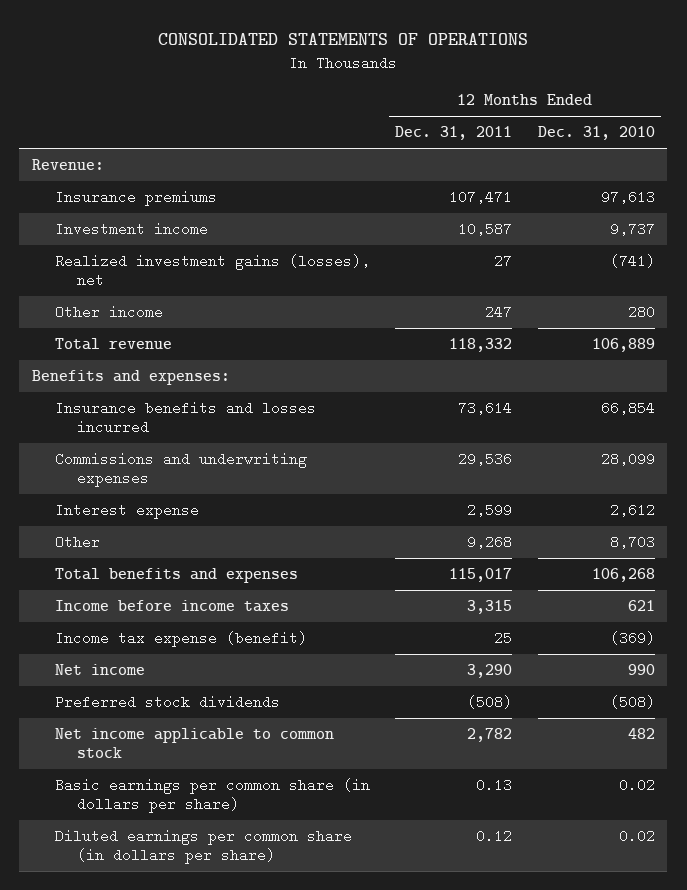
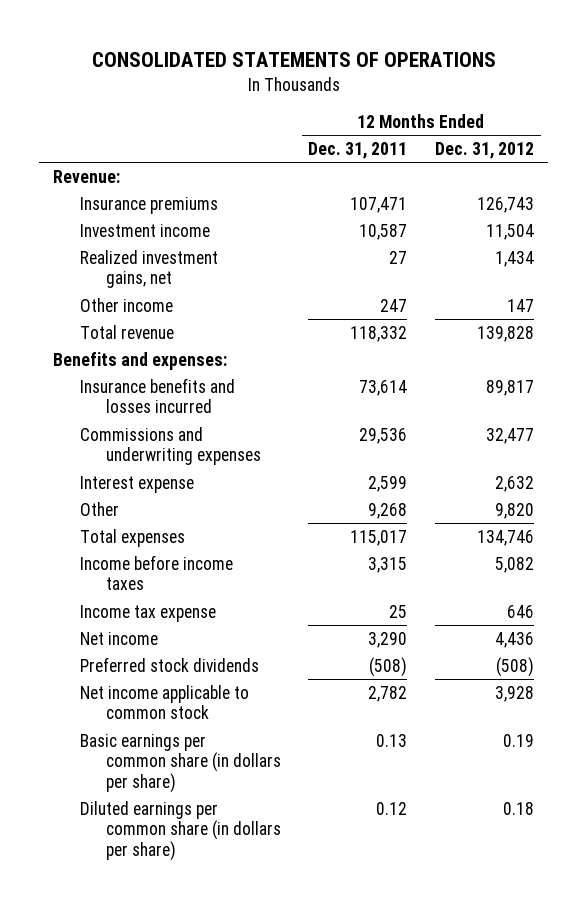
- | 12 Months Ended Dec. 31, 2011 | 12 Months Ended Dec. 31, 2010
+ | 12 Months Ended Dec. 31, 2011 | 12 Months Ended Dec. 31, 2012
- Realized investment gains (losses), net | 27 | (741)
+ Realized investment gains, net | 27 | 1,434
- Total benefits and expenses | 115,017 | 106,268
+ Total expenses | 115,017 | 134,746
- Income tax expense (benefit) | 25 | (369)
+ Income tax expense | 25 | 646

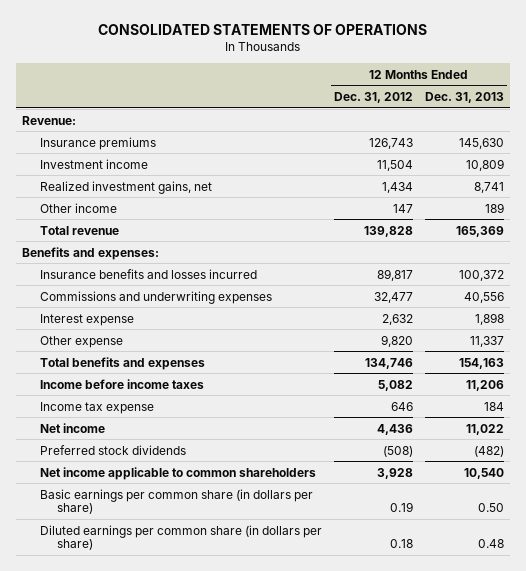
- | 12 Months Ended Dec. 31, 2011 | 12 Months Ended Dec. 31, 2012
+ | 12 Months Ended Dec. 31, 2012 | 12 Months Ended Dec. 31, 2013
- Other | 9,268 | 9,820
- Total expenses | 115,017 | 134,746
+ Other expense | 9,820 | 11,337
+ Total benefits and expenses | 134,746 | 154,163
- Net income applicable to common stock | 2,782 | 3,928
+ Net income applicable to common shareholders | 3,928 | 10,540

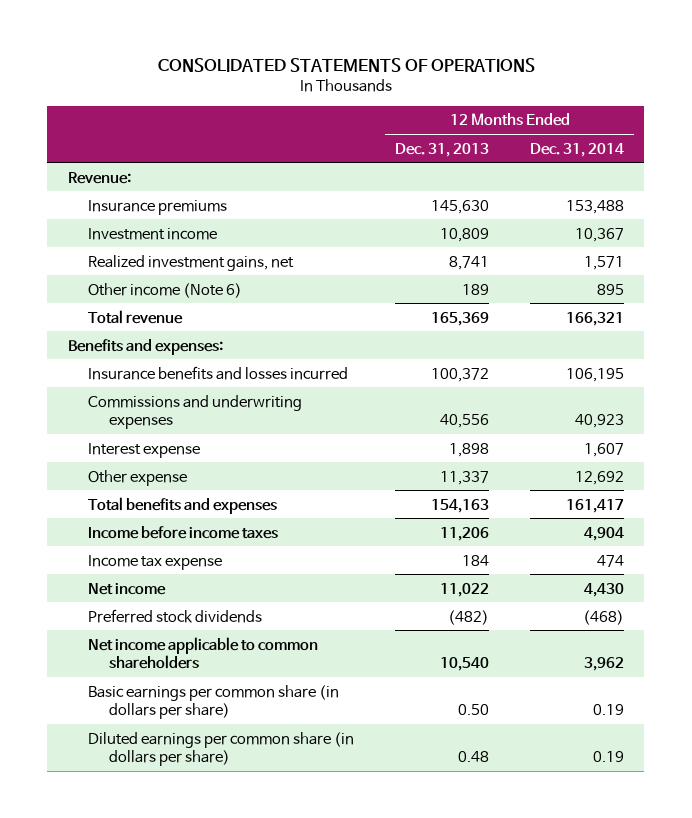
- | 12 Months Ended Dec. 31, 2012 | 12 Months Ended Dec. 31, 2013
+ | 12 Months Ended Dec. 31, 2013 | 12 Months Ended Dec. 31, 2014
- Other income | 147 | 189
+ Other income (Note 6) | 189 | 895

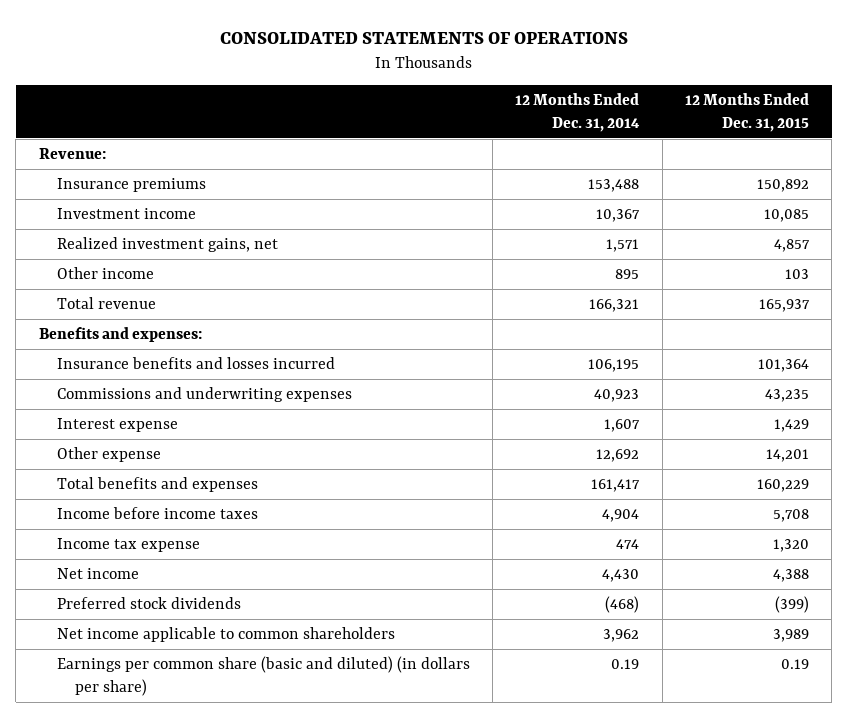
- | 12 Months Ended Dec. 31, 2013 | 12 Months Ended Dec. 31, 2014
+ | 12 Months Ended Dec. 31, 2014 | 12 Months Ended Dec. 31, 2015
- Other income (Note 6) | 189 | 895
+ Other income | 895 | 103
- Basic earnings per common share (in dollars per share) | 0.50 | 0.19
- Diluted earnings per common share (in dollars per share) | 0.48 | 0.19
+ Earnings per common share (basic and diluted) (in dollars per share) | 0.19 | 0.19

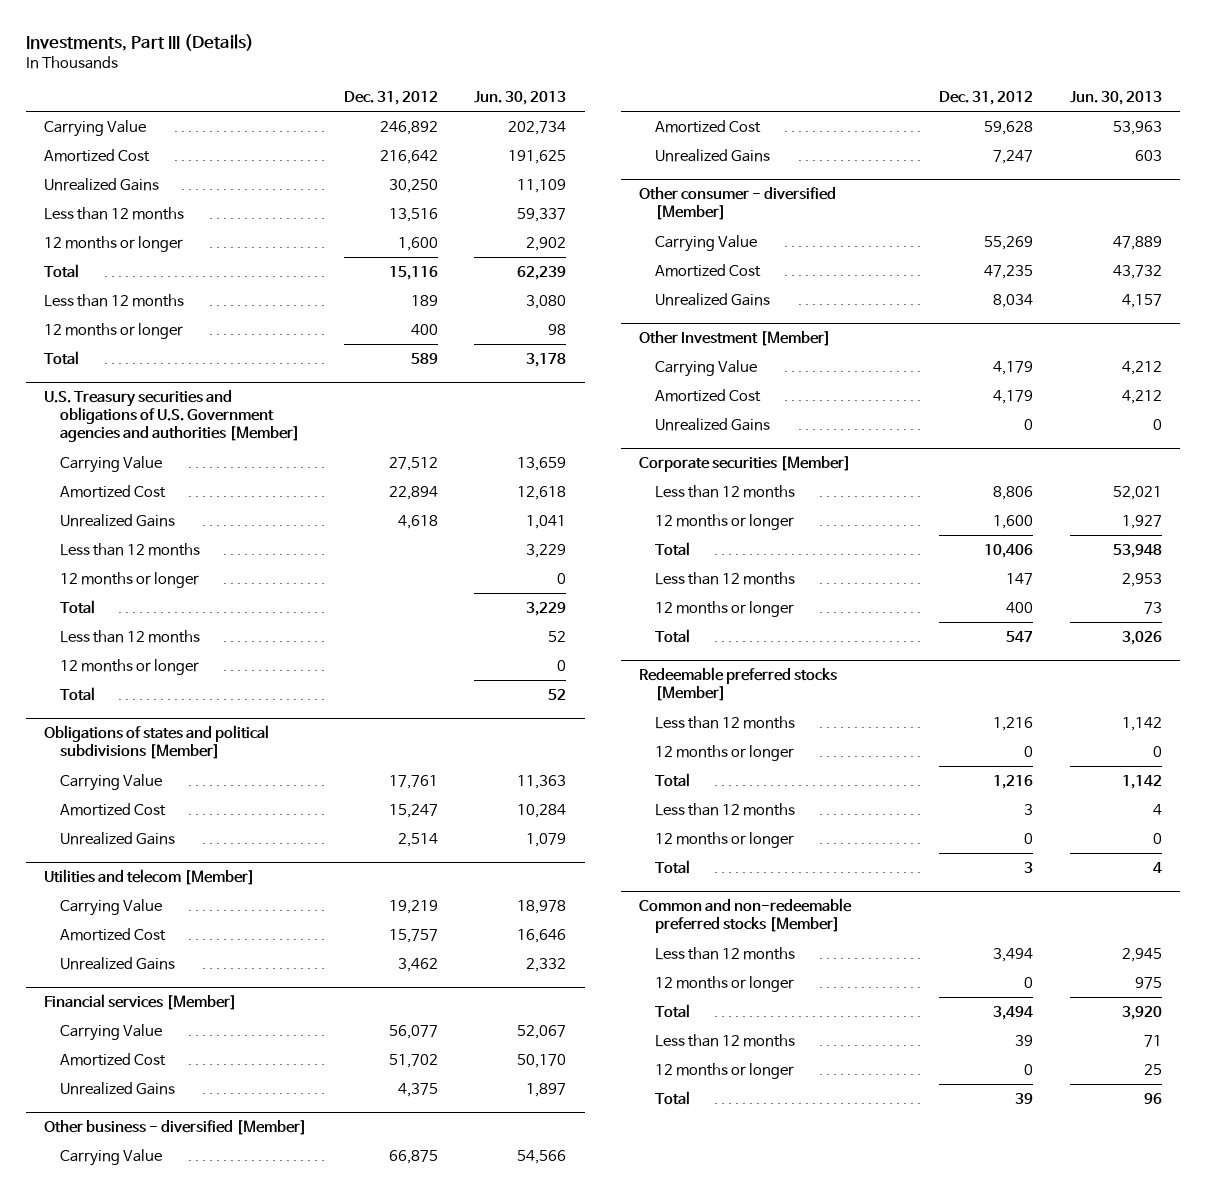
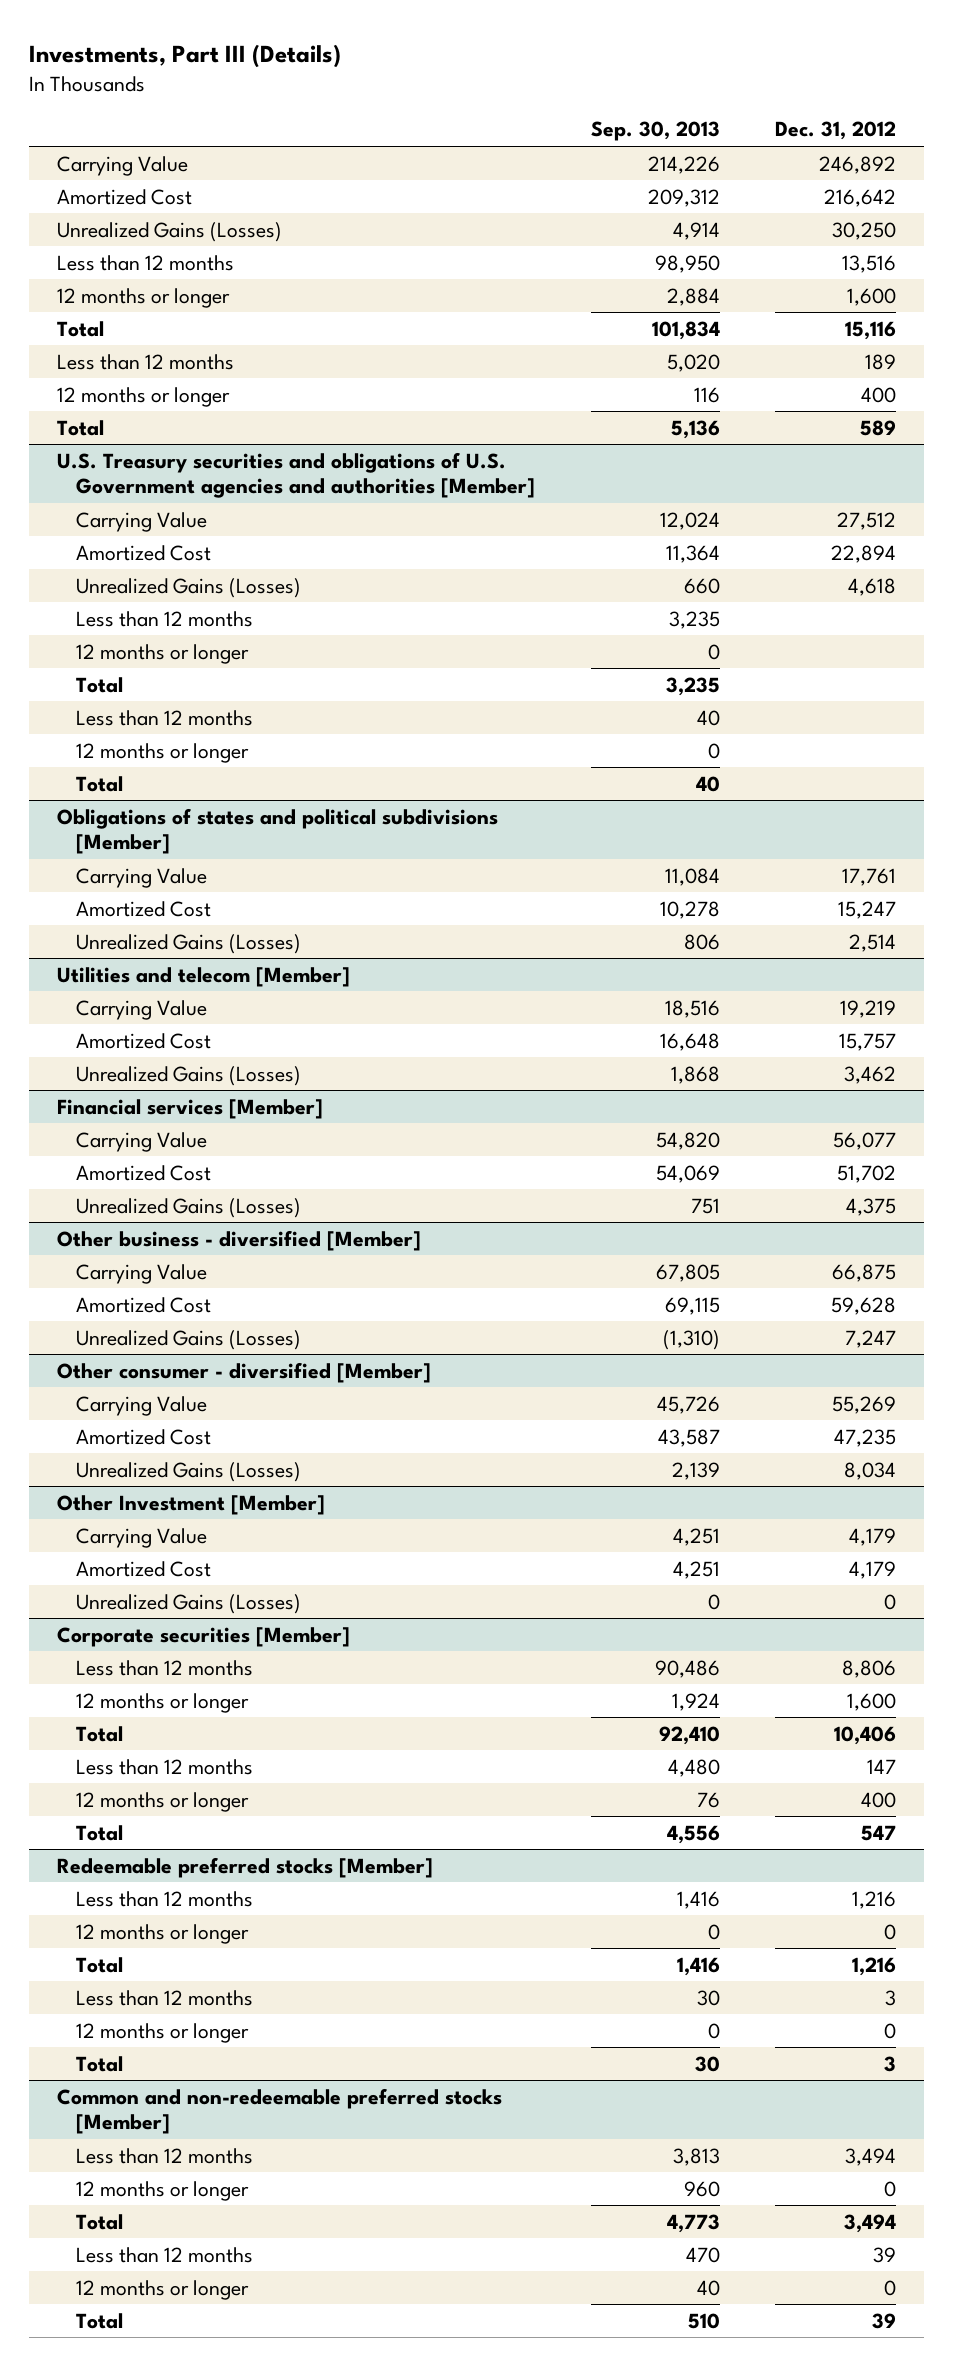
- | Dec. 31, 2012 | Jun. 30, 2013
+ | Sep. 30, 2013 | Dec. 31, 2012
- Unrealized Gains | 30,250 | 11,109
+ Unrealized Gains (Losses) | 4,914 | 30,250
@ U.S. Treasury securities and obligations of U.S. Government agencies and authorities [Member]
- Unrealized Gains | 4,618 | 1,041
+ Unrealized Gains (Losses) | 660 | 4,618
@ Obligations of states and political subdivisions [Member]
- Unrealized Gains | 2,514 | 1,079
+ Unrealized Gains (Losses) | 806 | 2,514
@ Utilities and telecom [Member]
- Unrealized Gains | 3,462 | 2,332
+ Unrealized Gains (Losses) | 1,868 | 3,462
@ Financial services [Member]
- Unrealized Gains | 4,375 | 1,897
+ Unrealized Gains (Losses) | 751 | 4,375
@ Other business - diversified [Member]
- Unrealized Gains | 7,247 | 603
+ Unrealized Gains (Losses) | (1,310) | 7,247
@ Other consumer - diversified [Member]
- Unrealized Gains | 8,034 | 4,157
+ Unrealized Gains (Losses) | 2,139 | 8,034
@ Other Investment [Member]
- Unrealized Gains | 0 | 0
+ Unrealized Gains (Losses) | 0 | 0

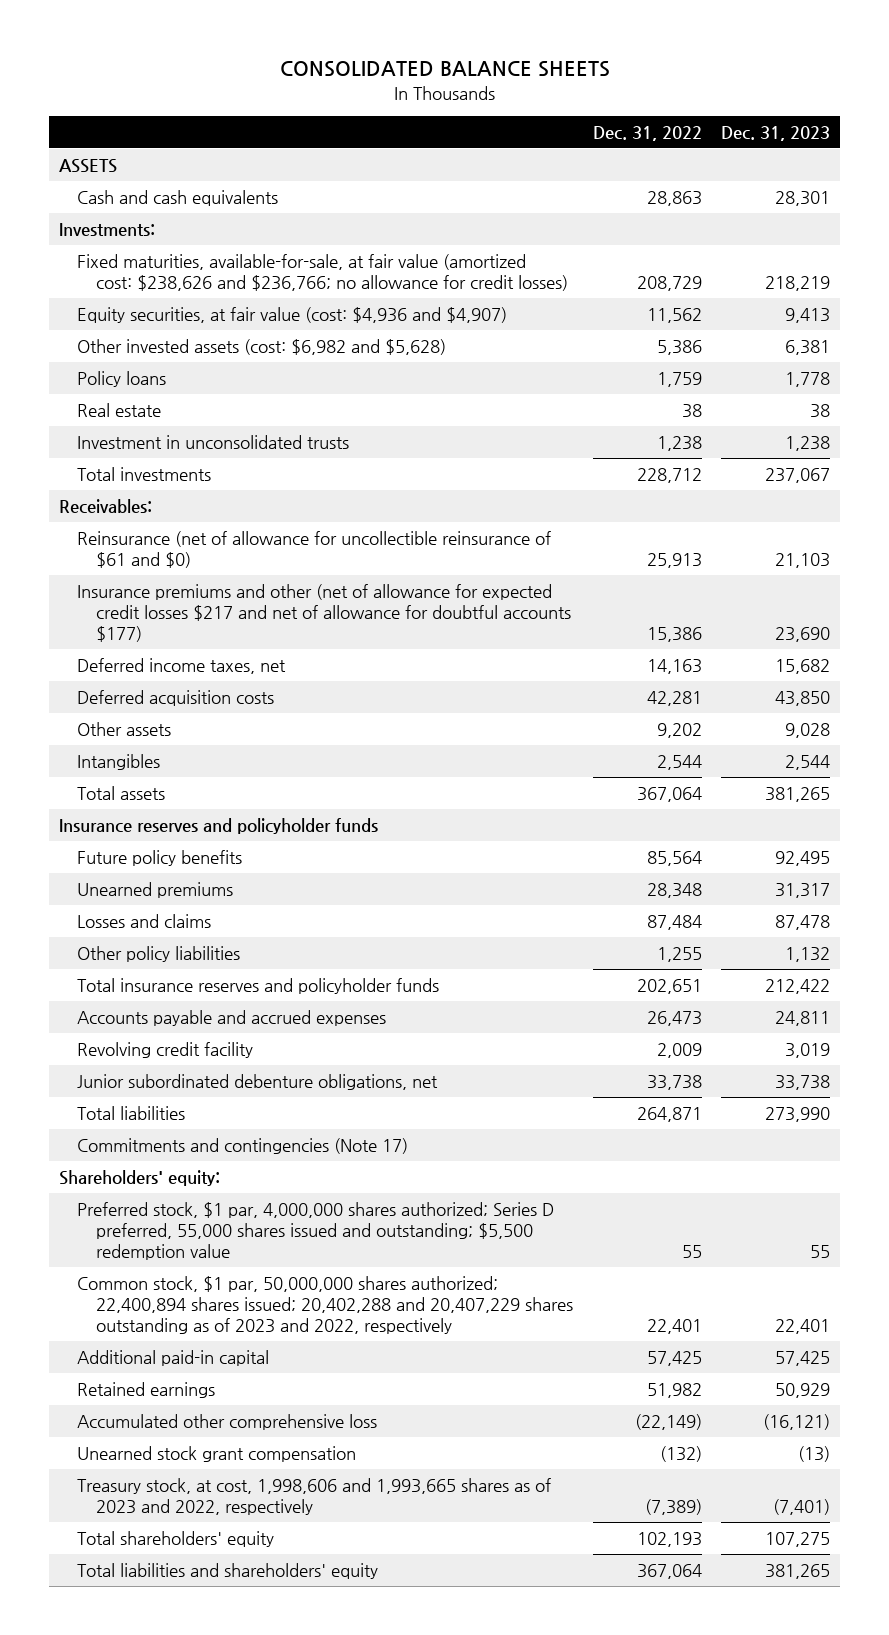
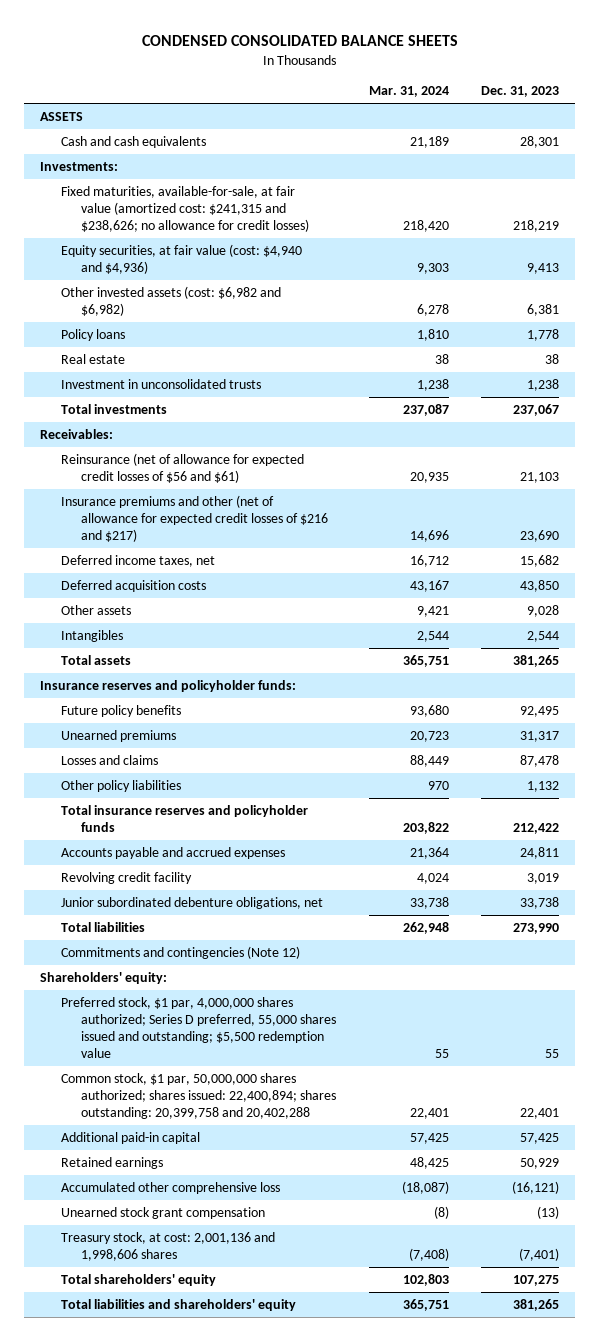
- CONSOLIDATED BALANCE SHEETS
+ CONDENSED CONSOLIDATED BALANCE SHEETS
- | Dec. 31, 2022 | Dec. 31, 2023
+ | Mar. 31, 2024 | Dec. 31, 2023
- Fixed maturities, available-for-sale, at fair value (amortized cost: $238,626 and $236,766; no allowance for credit losses) | 208,729 | 218,219
- Equity securities, at fair value (cost: $4,936 and $4,907) | 11,562 | 9,413
- Other invested assets (cost: $6,982 and $5,628) | 5,386 | 6,381
+ Fixed maturities, available-for-sale, at fair value (amortized cost: $241,315 and $238,626; no allowance for credit losses) | 218,420 | 218,219
+ Equity securities, at fair value (cost: $4,940 and $4,936) | 9,303 | 9,413
+ Other invested assets (cost: $6,982 and $6,982) | 6,278 | 6,381
- Reinsurance (net of allowance for uncollectible reinsurance of $61 and $0) | 25,913 | 21,103
- Insurance premiums and other (net of allowance for expected credit losses $217 and net of allowance for doubtful accounts $177) | 15,386 | 23,690
+ Reinsurance (net of allowance for expected credit losses of $56 and $61) | 20,935 | 21,103
+ Insurance premiums and other (net of allowance for expected credit losses of $216 and $217) | 14,696 | 23,690
- Insurance reserves and policyholder funds
+ Insurance reserves and policyholder funds:
- Commitments and contingencies (Note 17)
+ Commitments and contingencies (Note 12)
- Common stock, $1 par, 50,000,000 shares authorized; 22,400,894 shares issued; 20,402,288 and 20,407,229 shares outstanding as of 2023 and 2022, respectively | 22,401 | 22,401
+ Common stock, $1 par, 50,000,000 shares authorized; shares issued: 22,400,894; shares outstanding: 20,399,758 and 20,402,288 | 22,401 | 22,401
- Treasury stock, at cost, 1,998,606 and 1,993,665 shares as of 2023 and 2022, respectively | (7,389) | (7,401)
+ Treasury stock, at cost: 2,001,136 and 1,998,606 shares | (7,408) | (7,401)

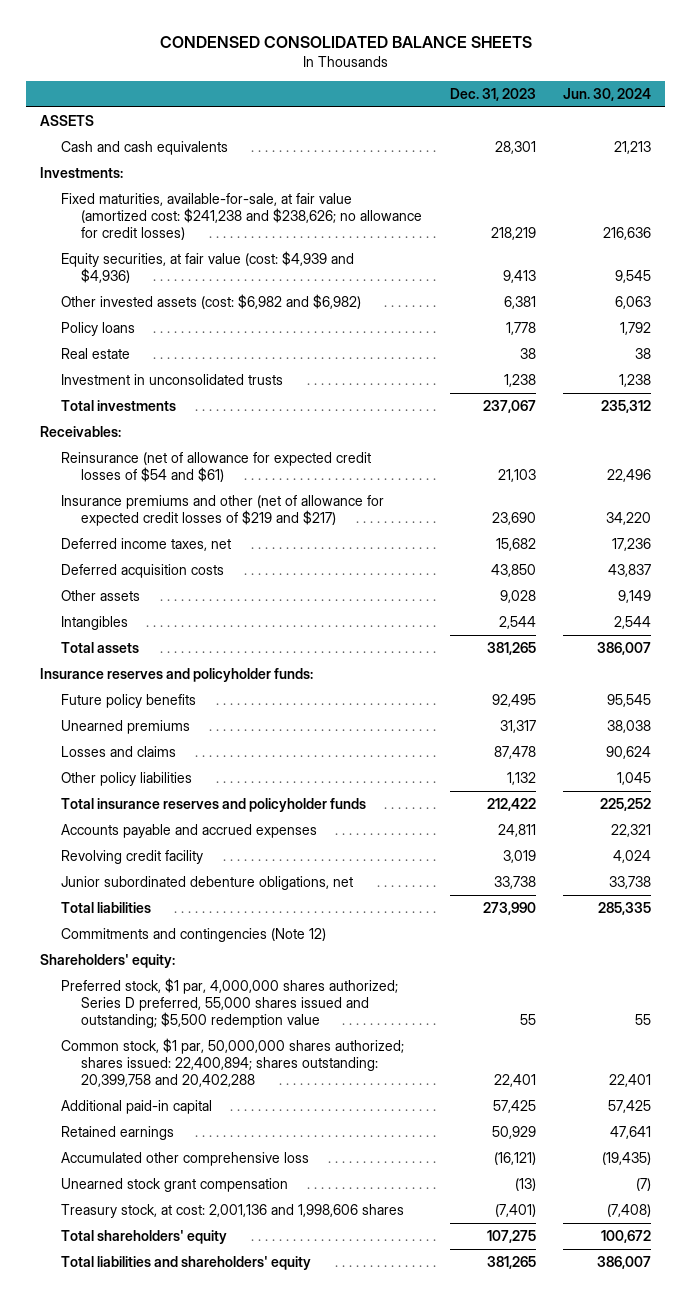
- | Mar. 31, 2024 | Dec. 31, 2023
+ | Dec. 31, 2023 | Jun. 30, 2024
- Fixed maturities, available-for-sale, at fair value (amortized cost: $241,315 and $238,626; no allowance for credit losses) | 218,420 | 218,219
- Equity securities, at fair value (cost: $4,940 and $4,936) | 9,303 | 9,413
+ Fixed maturities, available-for-sale, at fair value (amortized cost: $241,238 and $238,626; no allowance for credit losses) | 218,219 | 216,636
+ Equity securities, at fair value (cost: $4,939 and $4,936) | 9,413 | 9,545
- Reinsurance (net of allowance for expected credit losses of $56 and $61) | 20,935 | 21,103
- Insurance premiums and other (net of allowance for expected credit losses of $216 and $217) | 14,696 | 23,690
+ Reinsurance (net of allowance for expected credit losses of $54 and $61) | 21,103 | 22,496
+ Insurance premiums and other (net of allowance for expected credit losses of $219 and $217) | 23,690 | 34,220

